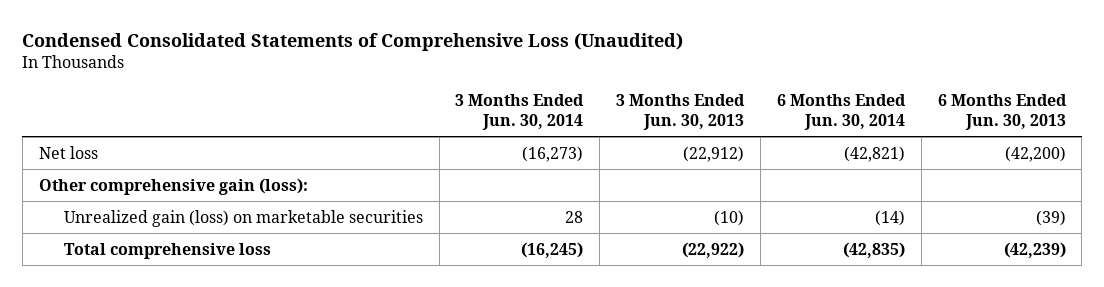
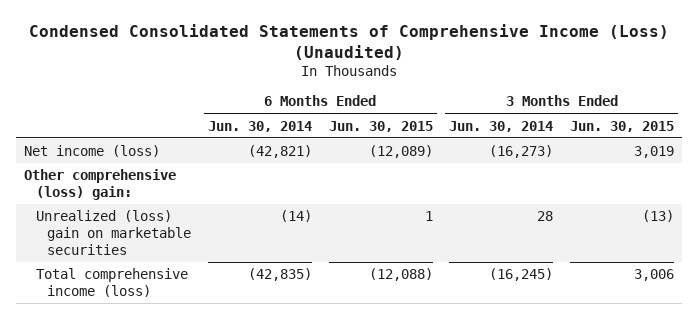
- Condensed Consolidated Statements of Comprehensive Loss (Unaudited)
+ Condensed Consolidated Statements of Comprehensive Income (Loss) (Unaudited)
- | 3 Months Ended Jun. 30, 2014 | 3 Months Ended Jun. 30, 2013 | 6 Months Ended Jun. 30, 2014 | 6 Months Ended Jun. 30, 2013
+ | 6 Months Ended Jun. 30, 2014 | 6 Months Ended Jun. 30, 2015 | 3 Months Ended Jun. 30, 2014 | 3 Months Ended Jun. 30, 2015
- Net loss | (16,273) | (22,912) | (42,821) | (42,200)
- Other comprehensive gain (loss):
- Unrealized gain (loss) on marketable securities | 28 | (10) | (14) | (39)
- Total comprehensive loss | (16,245) | (22,922) | (42,835) | (42,239)
+ Net income (loss) | (42,821) | (12,089) | (16,273) | 3,019
+ Other comprehensive (loss) gain:
+ Unrealized (loss) gain on marketable securities | (14) | 1 | 28 | (13)
+ Total comprehensive income (loss) | (42,835) | (12,088) | (16,245) | 3,006

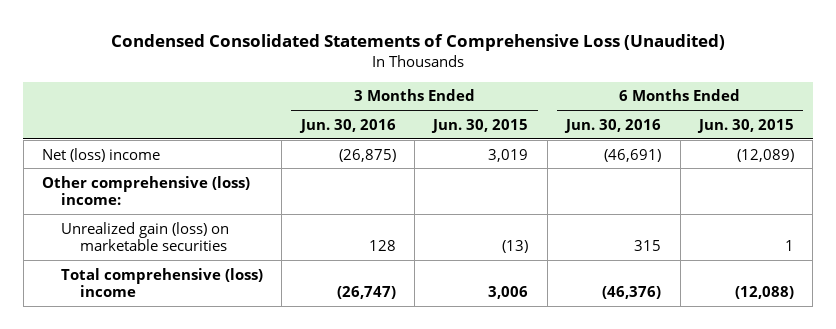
- Condensed Consolidated Statements of Comprehensive Income (Loss) (Unaudited)
+ Condensed Consolidated Statements of Comprehensive Loss (Unaudited)
- | 6 Months Ended Jun. 30, 2014 | 6 Months Ended Jun. 30, 2015 | 3 Months Ended Jun. 30, 2014 | 3 Months Ended Jun. 30, 2015
+ | 3 Months Ended Jun. 30, 2016 | 3 Months Ended Jun. 30, 2015 | 6 Months Ended Jun. 30, 2016 | 6 Months Ended Jun. 30, 2015
- Net income (loss) | (42,821) | (12,089) | (16,273) | 3,019
- Other comprehensive (loss) gain:
- Unrealized (loss) gain on marketable securities | (14) | 1 | 28 | (13)
- Total comprehensive income (loss) | (42,835) | (12,088) | (16,245) | 3,006
+ Net (loss) income | (26,875) | 3,019 | (46,691) | (12,089)
+ Other comprehensive (loss) income:
+ Unrealized gain (loss) on marketable securities | 128 | (13) | 315 | 1
+ Total comprehensive (loss) income | (26,747) | 3,006 | (46,376) | (12,088)

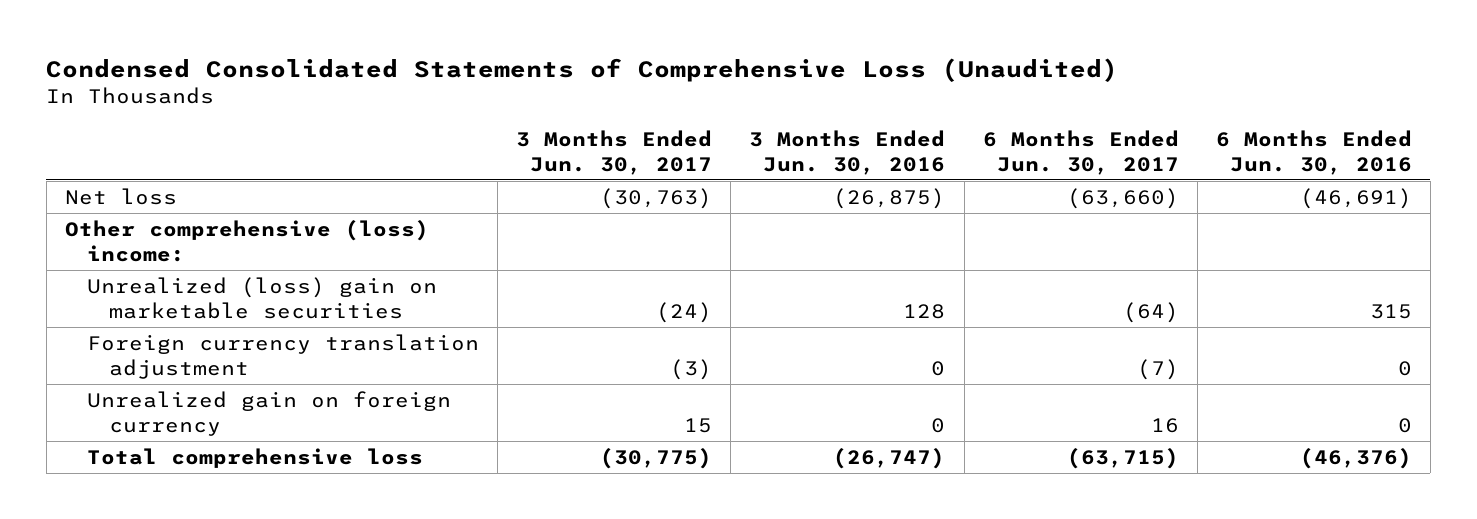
- | 3 Months Ended Jun. 30, 2016 | 3 Months Ended Jun. 30, 2015 | 6 Months Ended Jun. 30, 2016 | 6 Months Ended Jun. 30, 2015
+ | 3 Months Ended Jun. 30, 2017 | 3 Months Ended Jun. 30, 2016 | 6 Months Ended Jun. 30, 2017 | 6 Months Ended Jun. 30, 2016
- Net (loss) income | (26,875) | 3,019 | (46,691) | (12,089)
+ Net loss | (30,763) | (26,875) | (63,660) | (46,691)
- Unrealized gain (loss) on marketable securities | 128 | (13) | 315 | 1
- Total comprehensive (loss) income | (26,747) | 3,006 | (46,376) | (12,088)
+ Unrealized (loss) gain on marketable securities | (24) | 128 | (64) | 315
+ Foreign currency translation adjustment | (3) | 0 | (7) | 0
+ Unrealized gain on foreign currency | 15 | 0 | 16 | 0
+ Total comprehensive loss | (30,775) | (26,747) | (63,715) | (46,376)

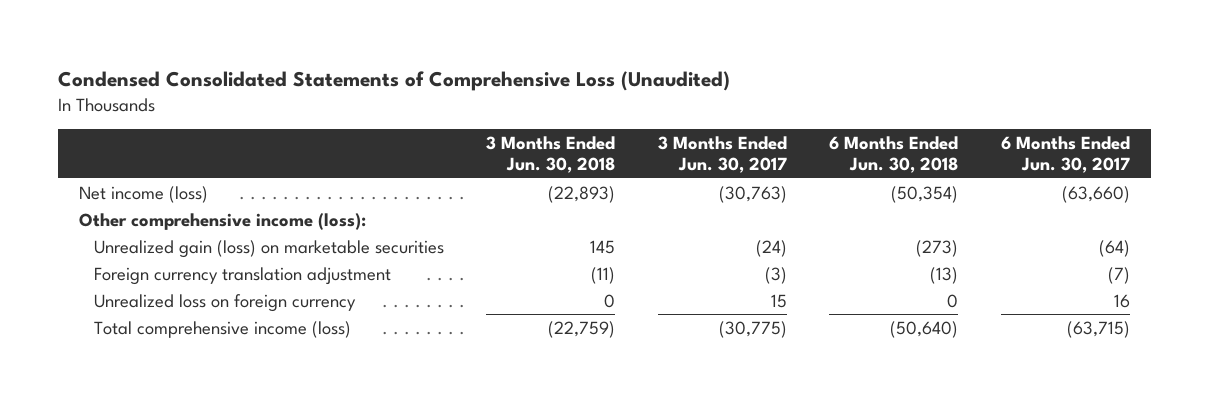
- | 3 Months Ended Jun. 30, 2017 | 3 Months Ended Jun. 30, 2016 | 6 Months Ended Jun. 30, 2017 | 6 Months Ended Jun. 30, 2016
+ | 3 Months Ended Jun. 30, 2018 | 3 Months Ended Jun. 30, 2017 | 6 Months Ended Jun. 30, 2018 | 6 Months Ended Jun. 30, 2017
- Net loss | (30,763) | (26,875) | (63,660) | (46,691)
- Other comprehensive (loss) income:
- Unrealized (loss) gain on marketable securities | (24) | 128 | (64) | 315
+ Net income (loss) | (22,893) | (30,763) | (50,354) | (63,660)
+ Other comprehensive income (loss):
+ Unrealized gain (loss) on marketable securities | 145 | (24) | (273) | (64)
- Unrealized gain on foreign currency | 15 | 0 | 16 | 0
- Total comprehensive loss | (30,775) | (26,747) | (63,715) | (46,376)
+ Unrealized loss on foreign currency | 0 | 15 | 0 | 16
+ Total comprehensive income (loss) | (22,759) | (30,775) | (50,640) | (63,715)

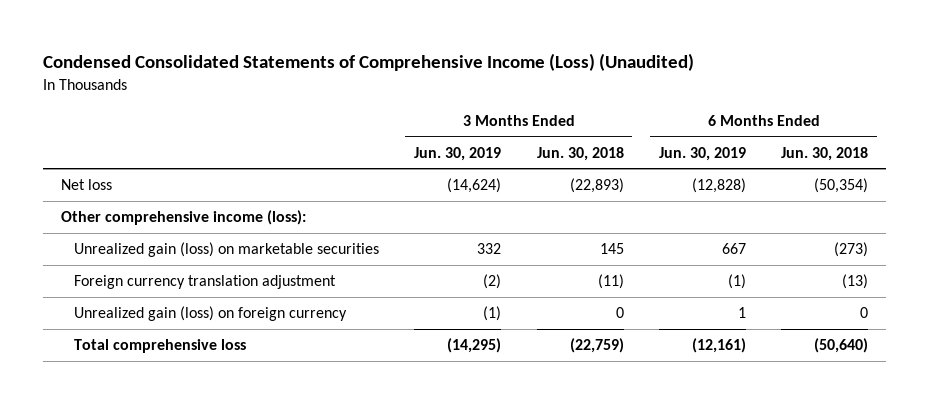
- Condensed Consolidated Statements of Comprehensive Loss (Unaudited)
+ Condensed Consolidated Statements of Comprehensive Income (Loss) (Unaudited)
- | 3 Months Ended Jun. 30, 2018 | 3 Months Ended Jun. 30, 2017 | 6 Months Ended Jun. 30, 2018 | 6 Months Ended Jun. 30, 2017
+ | 3 Months Ended Jun. 30, 2019 | 3 Months Ended Jun. 30, 2018 | 6 Months Ended Jun. 30, 2019 | 6 Months Ended Jun. 30, 2018
- Net income (loss) | (22,893) | (30,763) | (50,354) | (63,660)
+ Net loss | (14,624) | (22,893) | (12,828) | (50,354)
- Unrealized loss on foreign currency | 0 | 15 | 0 | 16
- Total comprehensive income (loss) | (22,759) | (30,775) | (50,640) | (63,715)
+ Unrealized gain (loss) on foreign currency | (1) | 0 | 1 | 0
+ Total comprehensive loss | (14,295) | (22,759) | (12,161) | (50,640)

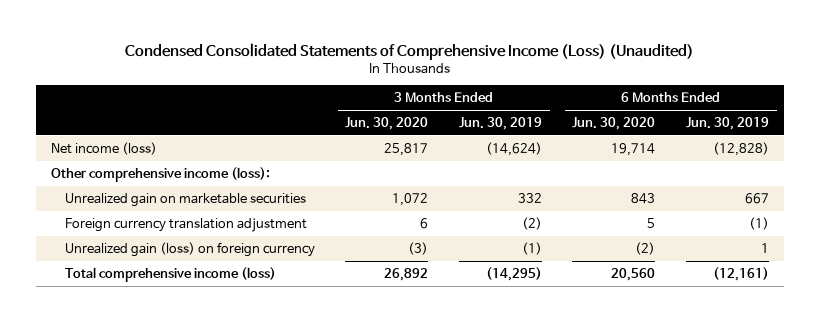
- | 3 Months Ended Jun. 30, 2019 | 3 Months Ended Jun. 30, 2018 | 6 Months Ended Jun. 30, 2019 | 6 Months Ended Jun. 30, 2018
+ | 3 Months Ended Jun. 30, 2020 | 3 Months Ended Jun. 30, 2019 | 6 Months Ended Jun. 30, 2020 | 6 Months Ended Jun. 30, 2019
- Net loss | (14,624) | (22,893) | (12,828) | (50,354)
+ Net income (loss) | 25,817 | (14,624) | 19,714 | (12,828)
- Unrealized gain (loss) on marketable securities | 332 | 145 | 667 | (273)
+ Unrealized gain on marketable securities | 1,072 | 332 | 843 | 667
- Total comprehensive loss | (14,295) | (22,759) | (12,161) | (50,640)
+ Total comprehensive income (loss) | 26,892 | (14,295) | 20,560 | (12,161)

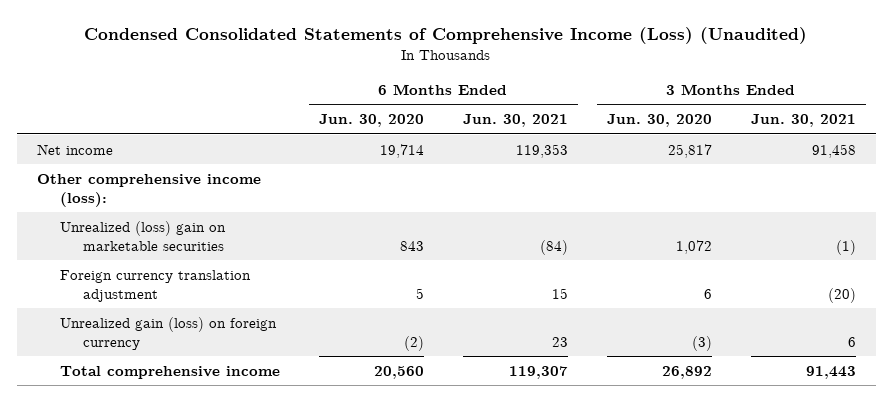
- | 3 Months Ended Jun. 30, 2020 | 3 Months Ended Jun. 30, 2019 | 6 Months Ended Jun. 30, 2020 | 6 Months Ended Jun. 30, 2019
+ | 6 Months Ended Jun. 30, 2020 | 6 Months Ended Jun. 30, 2021 | 3 Months Ended Jun. 30, 2020 | 3 Months Ended Jun. 30, 2021
- Net income (loss) | 25,817 | (14,624) | 19,714 | (12,828)
+ Net income | 19,714 | 119,353 | 25,817 | 91,458
- Unrealized gain on marketable securities | 1,072 | 332 | 843 | 667
+ Unrealized (loss) gain on marketable securities | 843 | (84) | 1,072 | (1)
- Total comprehensive income (loss) | 26,892 | (14,295) | 20,560 | (12,161)
+ Total comprehensive income | 20,560 | 119,307 | 26,892 | 91,443

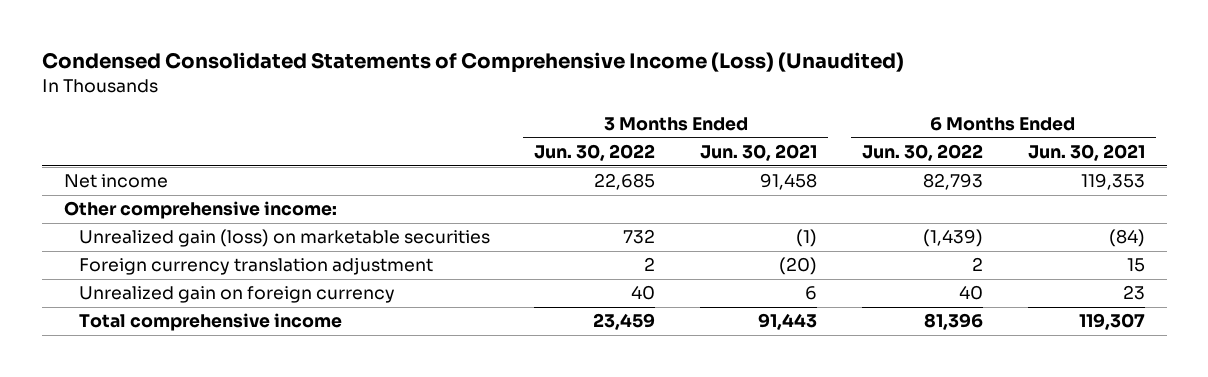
- | 6 Months Ended Jun. 30, 2020 | 6 Months Ended Jun. 30, 2021 | 3 Months Ended Jun. 30, 2020 | 3 Months Ended Jun. 30, 2021
+ | 3 Months Ended Jun. 30, 2022 | 3 Months Ended Jun. 30, 2021 | 6 Months Ended Jun. 30, 2022 | 6 Months Ended Jun. 30, 2021
- Other comprehensive income (loss):
- Unrealized (loss) gain on marketable securities | 843 | (84) | 1,072 | (1)
+ Other comprehensive income:
+ Unrealized gain (loss) on marketable securities | 732 | (1) | (1,439) | (84)
- Unrealized gain (loss) on foreign currency | (2) | 23 | (3) | 6
+ Unrealized gain on foreign currency | 40 | 6 | 40 | 23

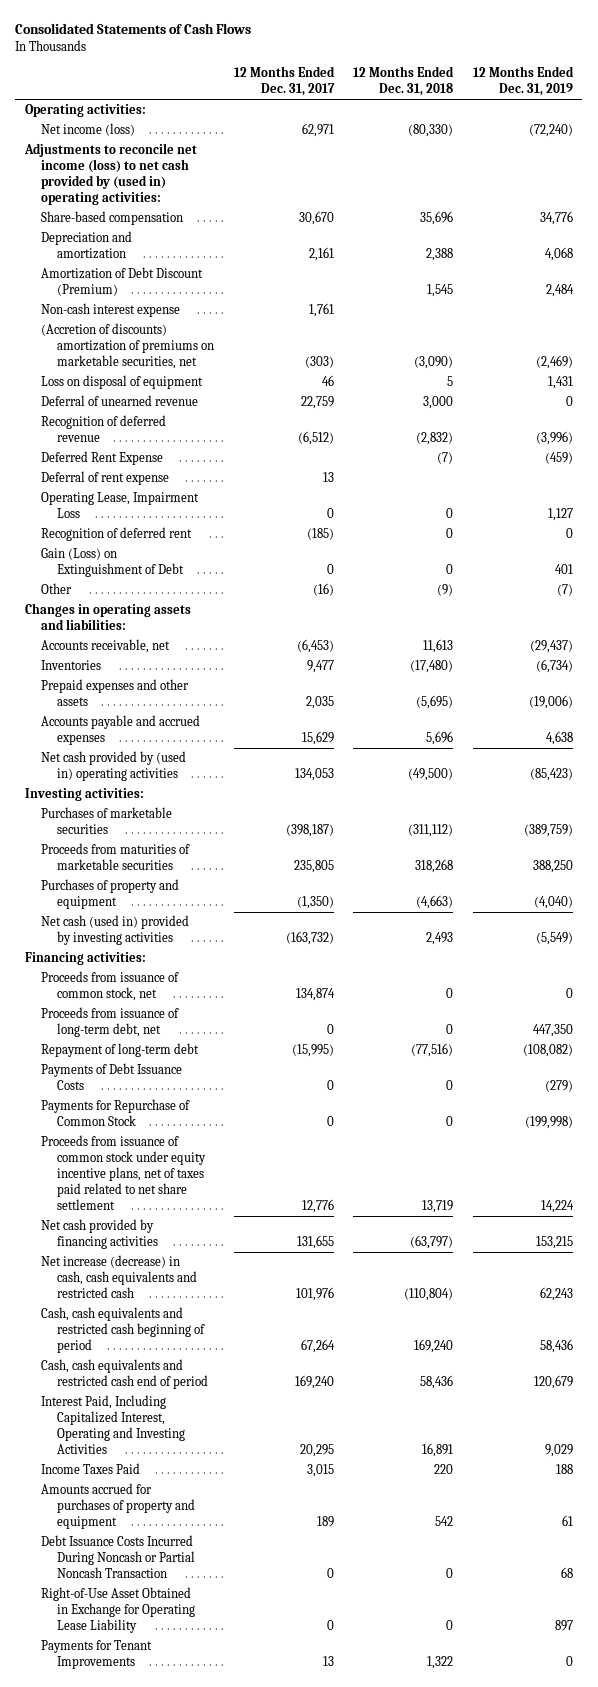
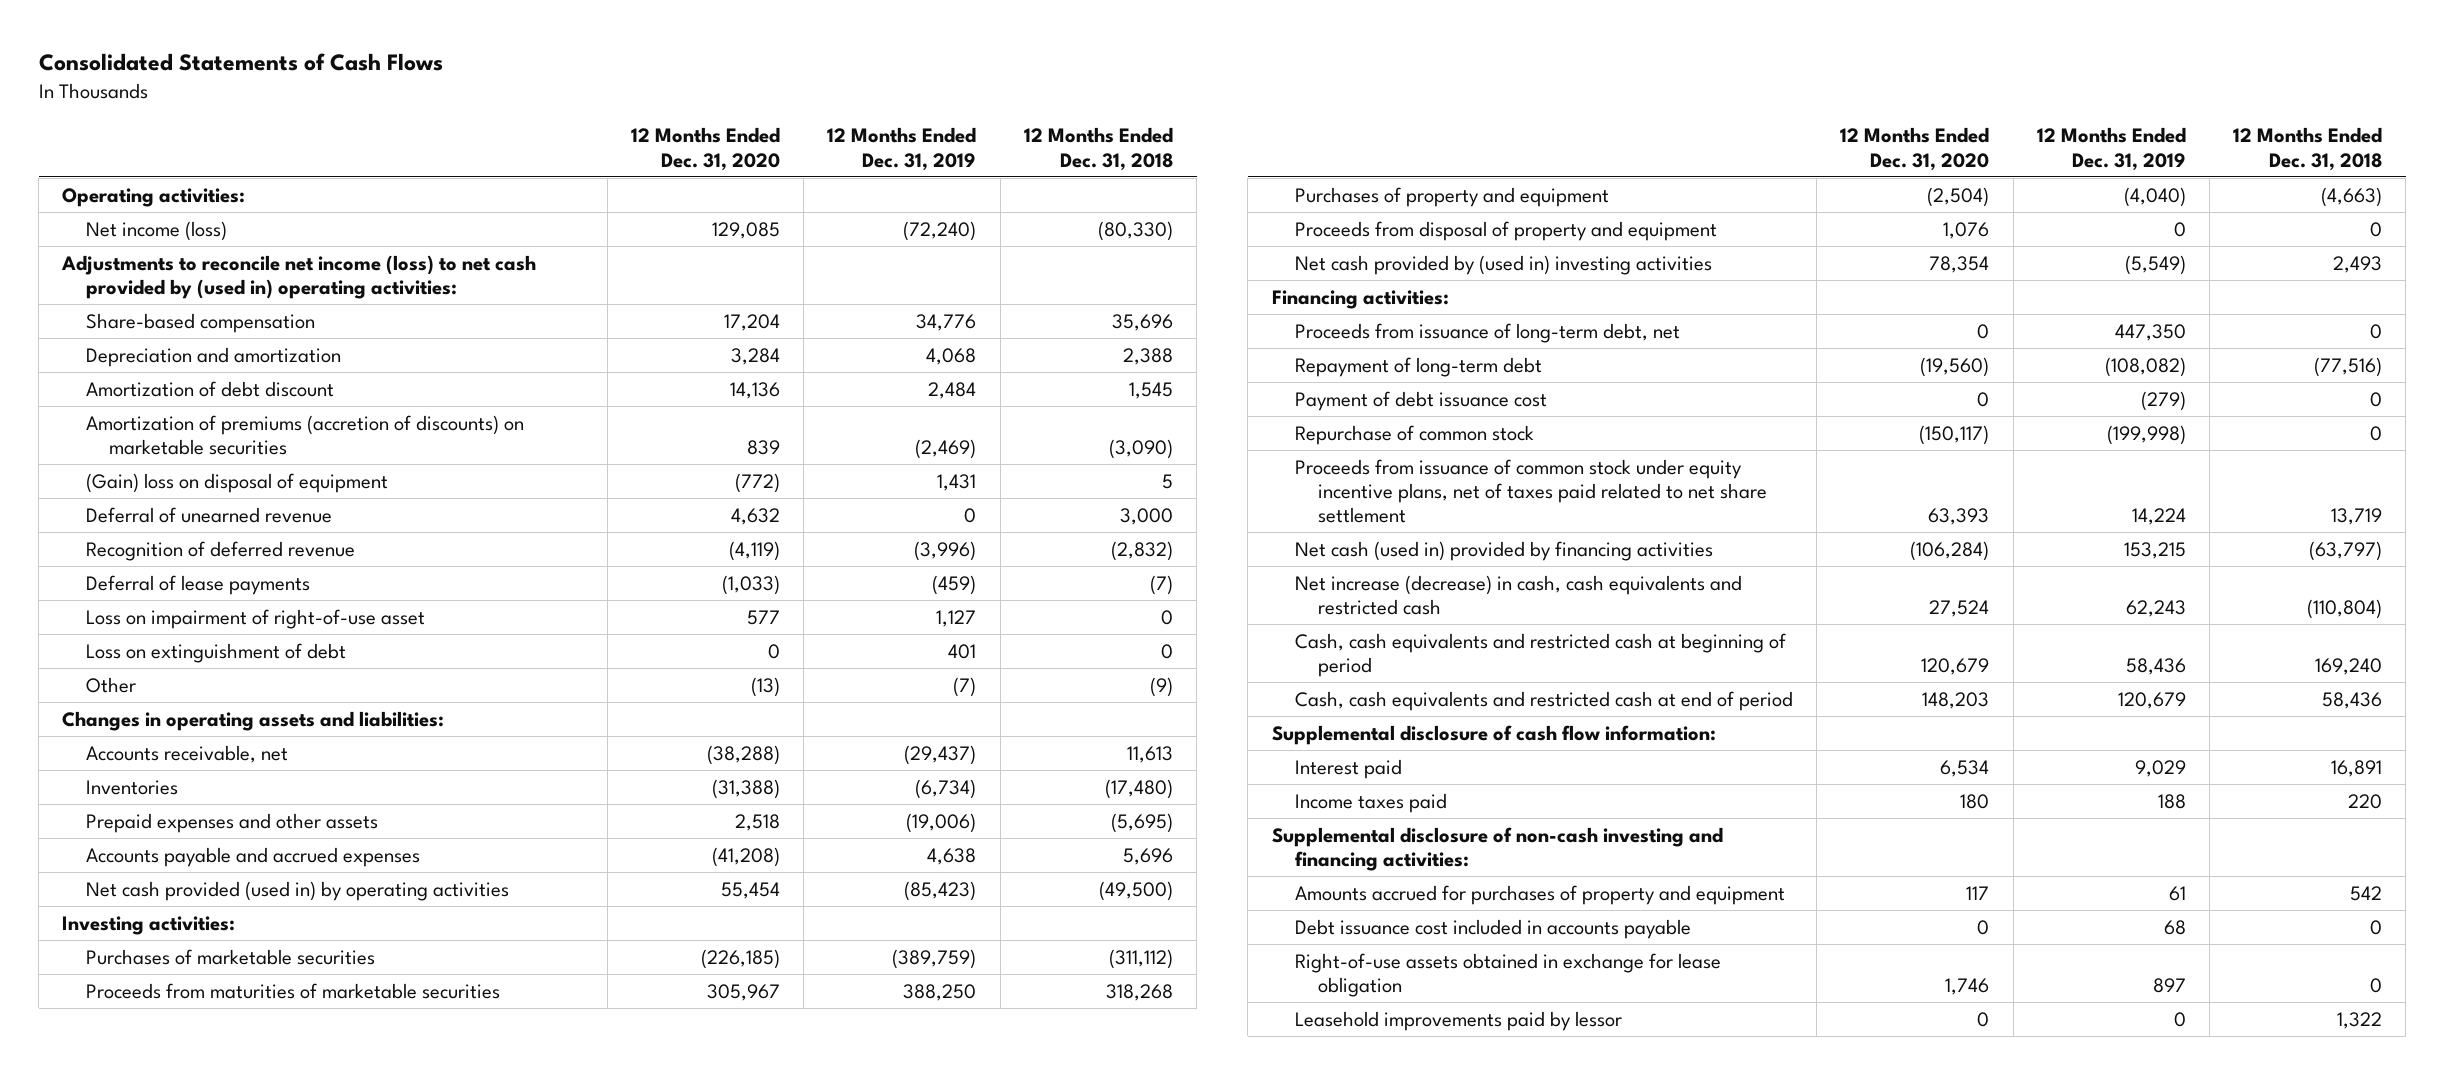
- | 12 Months Ended Dec. 31, 2017 | 12 Months Ended Dec. 31, 2018 | 12 Months Ended Dec. 31, 2019
+ | 12 Months Ended Dec. 31, 2020 | 12 Months Ended Dec. 31, 2019 | 12 Months Ended Dec. 31, 2018
- Amortization of Debt Discount (Premium) | | 1,545 | 2,484
- Non-cash interest expense | 1,761 | |
- (Accretion of discounts) amortization of premiums on marketable securities, net | (303) | (3,090) | (2,469)
- Loss on disposal of equipment | 46 | 5 | 1,431
+ Amortization of debt discount | 14,136 | 2,484 | 1,545
+ Amortization of premiums (accretion of discounts) on marketable securities | 839 | (2,469) | (3,090)
+ (Gain) loss on disposal of equipment | (772) | 1,431 | 5
- Deferred Rent Expense | | (7) | (459)
- Deferral of rent expense | 13 | |
- Operating Lease, Impairment Loss | 0 | 0 | 1,127
- Recognition of deferred rent | (185) | 0 | 0
- Gain (Loss) on Extinguishment of Debt | 0 | 0 | 401
+ Deferral of lease payments | (1,033) | (459) | (7)
+ Loss on impairment of right-of-use asset | 577 | 1,127 | 0
+ Loss on extinguishment of debt | 0 | 401 | 0
- Net cash provided by (used in) operating activities | 134,053 | (49,500) | (85,423)
+ Net cash provided (used in) by operating activities | 55,454 | (85,423) | (49,500)
- Net cash (used in) provided by investing activities | (163,732) | 2,493 | (5,549)
+ Proceeds from disposal of property and equipment | 1,076 | 0 | 0
+ Net cash provided by (used in) investing activities | 78,354 | (5,549) | 2,493
- Proceeds from issuance of common stock, net | 134,874 | 0 | 0
- Payments of Debt Issuance Costs | 0 | 0 | (279)
- Payments for Repurchase of Common Stock | 0 | 0 | (199,998)
+ Payment of debt issuance cost | 0 | (279) | 0
+ Repurchase of common stock | (150,117) | (199,998) | 0
- Net cash provided by financing activities | 131,655 | (63,797) | 153,215
+ Net cash (used in) provided by financing activities | (106,284) | 153,215 | (63,797)
- Cash, cash equivalents and restricted cash beginning of period | 67,264 | 169,240 | 58,436
- Cash, cash equivalents and restricted cash end of period | 169,240 | 58,436 | 120,679
- Interest Paid, Including Capitalized Interest, Operating and Investing Activities | 20,295 | 16,891 | 9,029
- Income Taxes Paid | 3,015 | 220 | 188
+ Cash, cash equivalents and restricted cash at beginning of period | 120,679 | 58,436 | 169,240
+ Cash, cash equivalents and restricted cash at end of period | 148,203 | 120,679 | 58,436
+ Supplemental disclosure of cash flow information:
+ Interest paid | 6,534 | 9,029 | 16,891
+ Income taxes paid | 180 | 188 | 220
+ Supplemental disclosure of non-cash investing and financing activities:
- Debt Issuance Costs Incurred During Noncash or Partial Noncash Transaction | 0 | 0 | 68
- Right-of-Use Asset Obtained in Exchange for Operating Lease Liability | 0 | 0 | 897
- Payments for Tenant Improvements | 13 | 1,322 | 0
+ Debt issuance cost included in accounts payable | 0 | 68 | 0
+ Right-of-use assets obtained in exchange for lease obligation | 1,746 | 897 | 0
+ Leasehold improvements paid by lessor | 0 | 0 | 1,322

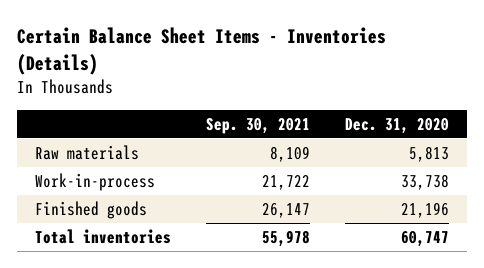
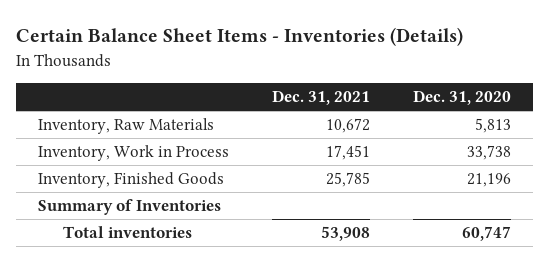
- | Sep. 30, 2021 | Dec. 31, 2020
+ | Dec. 31, 2021 | Dec. 31, 2020
- Raw materials | 8,109 | 5,813
- Work-in-process | 21,722 | 33,738
- Finished goods | 26,147 | 21,196
+ Inventory, Raw Materials | 10,672 | 5,813
+ Inventory, Work in Process | 17,451 | 33,738
+ Inventory, Finished Goods | 25,785 | 21,196
+ Summary of Inventories

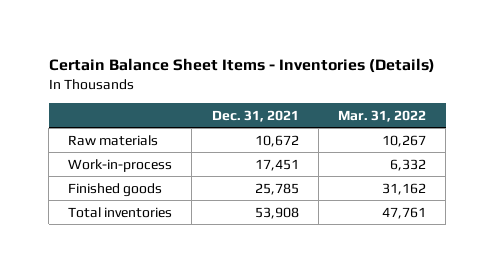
- | Dec. 31, 2021 | Dec. 31, 2020
+ | Dec. 31, 2021 | Mar. 31, 2022
- Inventory, Raw Materials | 10,672 | 5,813
- Inventory, Work in Process | 17,451 | 33,738
- Inventory, Finished Goods | 25,785 | 21,196
- Summary of Inventories
+ Raw materials | 10,672 | 10,267
+ Work-in-process | 17,451 | 6,332
+ Finished goods | 25,785 | 31,162

